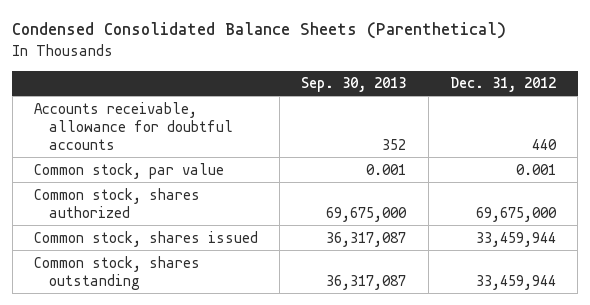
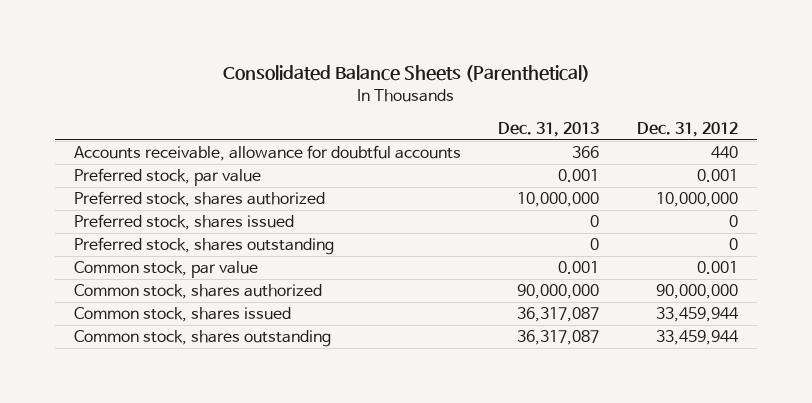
- Condensed Consolidated Balance Sheets (Parenthetical)
+ Consolidated Balance Sheets (Parenthetical)
- | Sep. 30, 2013 | Dec. 31, 2012
+ | Dec. 31, 2013 | Dec. 31, 2012
+ Preferred stock, par value | 0.001 | 0.001
+ Preferred stock, shares authorized | 10,000,000 | 10,000,000
+ Preferred stock, shares issued | 0 | 0
+ Preferred stock, shares outstanding | 0 | 0
- Common stock, shares authorized | 69,675,000 | 69,675,000
+ Common stock, shares authorized | 90,000,000 | 90,000,000

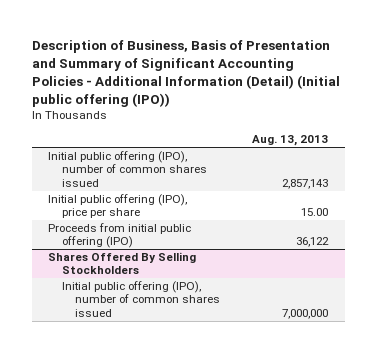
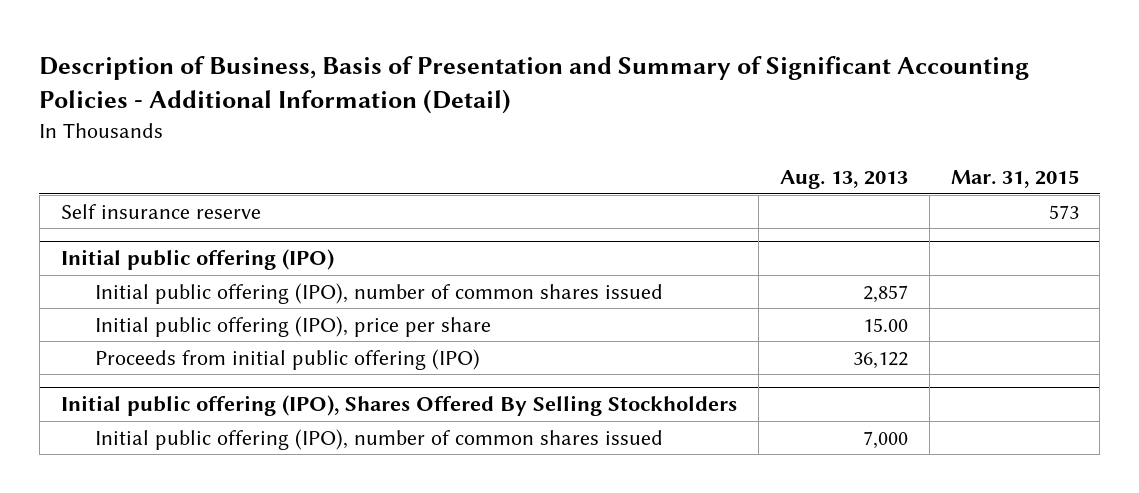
- Description of Business, Basis of Presentation and Summary of Significant Accounting Policies - Additional Information (Detail) (Initial public offering (IPO))
+ Description of Business, Basis of Presentation and Summary of Significant Accounting Policies - Additional Information (Detail)
- | Aug. 13, 2013
+ | Aug. 13, 2013 | Mar. 31, 2015
- Initial public offering (IPO), number of common shares issued | 2,857,143
+ Self insurance reserve | | 573
+ Initial public offering (IPO)
+ Initial public offering (IPO), number of common shares issued | 2,857 |
- Shares Offered By Selling Stockholders
- Initial public offering (IPO), number of common shares issued | 7,000,000
+ Initial public offering (IPO), Shares Offered By Selling Stockholders
+ Initial public offering (IPO), number of common shares issued | 7,000 |

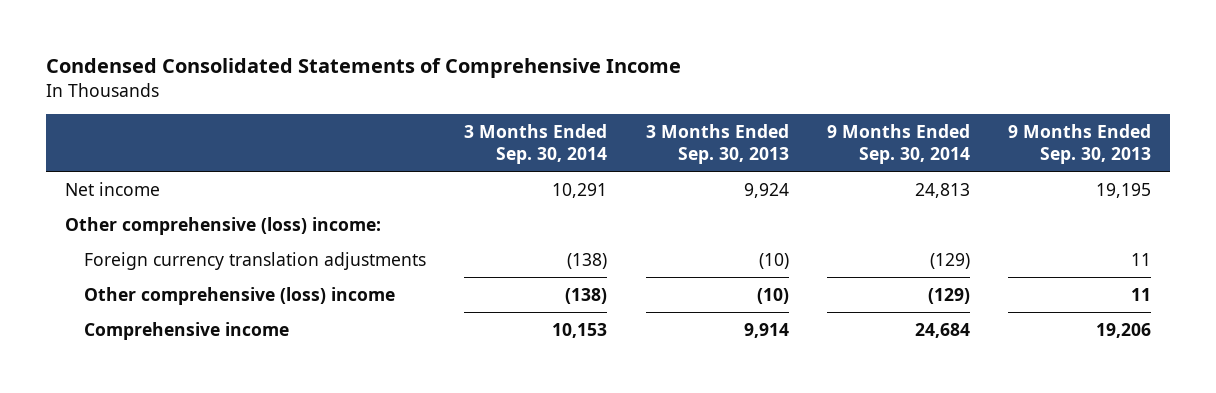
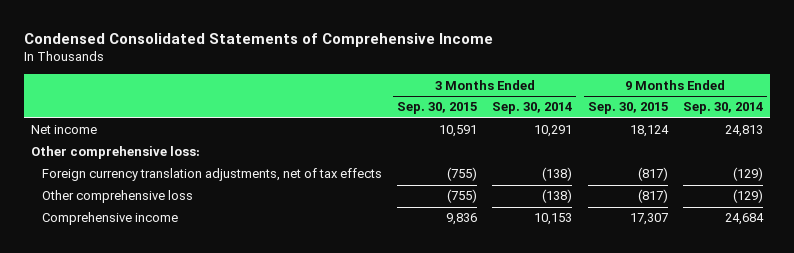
- | 3 Months Ended Sep. 30, 2014 | 3 Months Ended Sep. 30, 2013 | 9 Months Ended Sep. 30, 2014 | 9 Months Ended Sep. 30, 2013
+ | 3 Months Ended Sep. 30, 2015 | 3 Months Ended Sep. 30, 2014 | 9 Months Ended Sep. 30, 2015 | 9 Months Ended Sep. 30, 2014
- Other comprehensive (loss) income:
- Foreign currency translation adjustments | (138) | (10) | (129) | 11
- Other comprehensive (loss) income | (138) | (10) | (129) | 11
+ Other comprehensive loss:
+ Foreign currency translation adjustments, net of tax effects | (755) | (138) | (817) | (129)
+ Other comprehensive loss | (755) | (138) | (817) | (129)

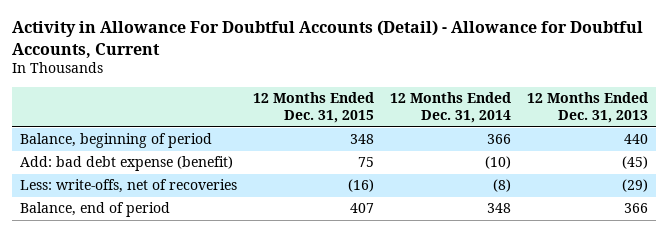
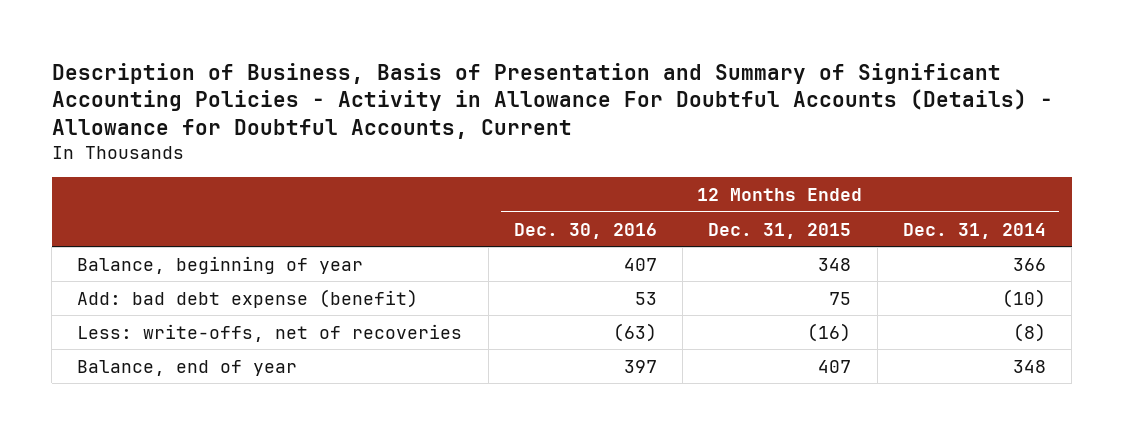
- Activity in Allowance For Doubtful Accounts (Detail) - Allowance for Doubtful Accounts, Current
+ Description of Business, Basis of Presentation and Summary of Significant Accounting Policies - Activity in Allowance For Doubtful Accounts (Details) - Allowance for Doubtful Accounts, Current
- | 12 Months Ended Dec. 31, 2015 | 12 Months Ended Dec. 31, 2014 | 12 Months Ended Dec. 31, 2013
+ | 12 Months Ended Dec. 30, 2016 | 12 Months Ended Dec. 31, 2015 | 12 Months Ended Dec. 31, 2014
- Balance, beginning of period | 348 | 366 | 440
+ Balance, beginning of year | 407 | 348 | 366
- Balance, end of period | 407 | 348 | 366
+ Balance, end of year | 397 | 407 | 348

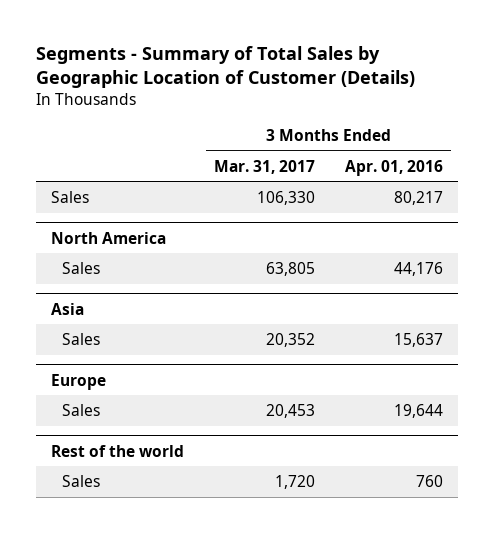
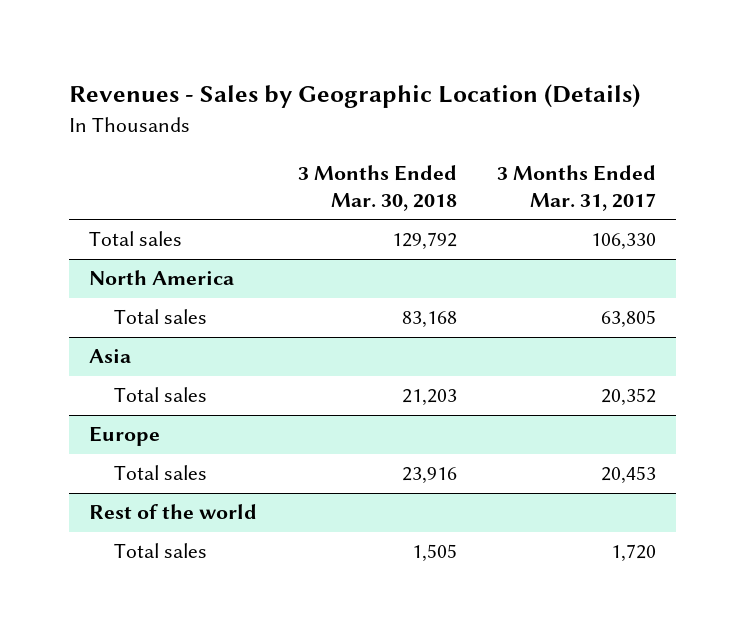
- Segments - Summary of Total Sales by Geographic Location of Customer (Details)
+ Revenues - Sales by Geographic Location (Details)
- | 3 Months Ended Mar. 31, 2017 | 3 Months Ended Apr. 01, 2016
+ | 3 Months Ended Mar. 30, 2018 | 3 Months Ended Mar. 31, 2017
- Sales | 106,330 | 80,217
+ Total sales | 129,792 | 106,330
@ North America
- Sales | 63,805 | 44,176
+ Total sales | 83,168 | 63,805
@ Asia
- Sales | 20,352 | 15,637
+ Total sales | 21,203 | 20,352
@ Europe
- Sales | 20,453 | 19,644
+ Total sales | 23,916 | 20,453
@ Rest of the world
- Sales | 1,720 | 760
+ Total sales | 1,505 | 1,720

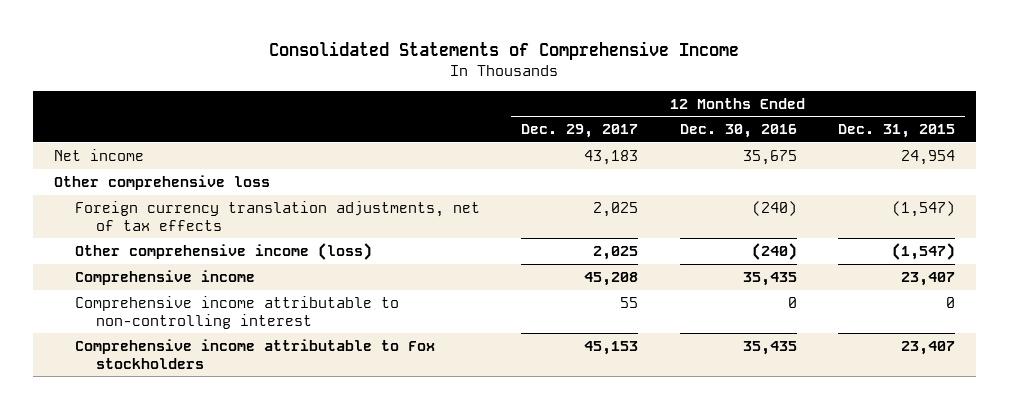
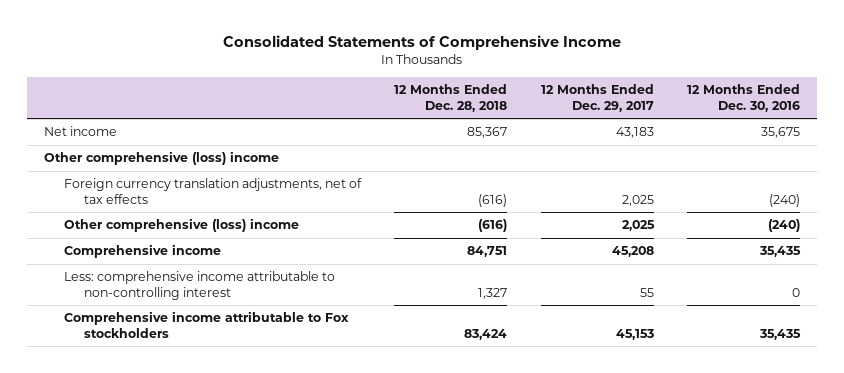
- | 12 Months Ended Dec. 29, 2017 | 12 Months Ended Dec. 30, 2016 | 12 Months Ended Dec. 31, 2015
+ | 12 Months Ended Dec. 28, 2018 | 12 Months Ended Dec. 29, 2017 | 12 Months Ended Dec. 30, 2016
- Other comprehensive loss
+ Other comprehensive (loss) income
- Other comprehensive income (loss) | 2,025 | (240) | (1,547)
+ Other comprehensive (loss) income | (616) | 2,025 | (240)
- Comprehensive income attributable to non-controlling interest | 55 | 0 | 0
+ Less: comprehensive income attributable to non-controlling interest | 1,327 | 55 | 0

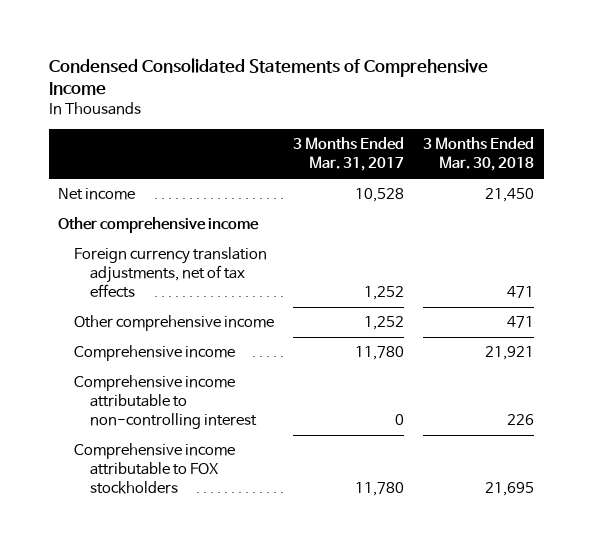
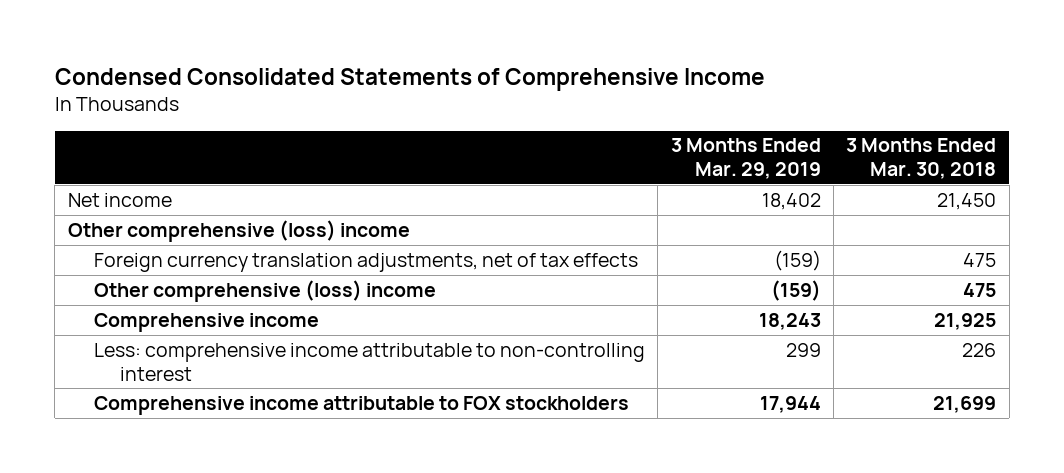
- | 3 Months Ended Mar. 31, 2017 | 3 Months Ended Mar. 30, 2018
+ | 3 Months Ended Mar. 29, 2019 | 3 Months Ended Mar. 30, 2018
- Other comprehensive income
- Foreign currency translation adjustments, net of tax effects | 1,252 | 471
- Other comprehensive income | 1,252 | 471
- Comprehensive income | 11,780 | 21,921
- Comprehensive income attributable to non-controlling interest | 0 | 226
- Comprehensive income attributable to FOX stockholders | 11,780 | 21,695
+ Other comprehensive (loss) income
+ Foreign currency translation adjustments, net of tax effects | (159) | 475
+ Other comprehensive (loss) income | (159) | 475
+ Comprehensive income | 18,243 | 21,925
+ Less: comprehensive income attributable to non-controlling interest | 299 | 226
+ Comprehensive income attributable to FOX stockholders | 17,944 | 21,699

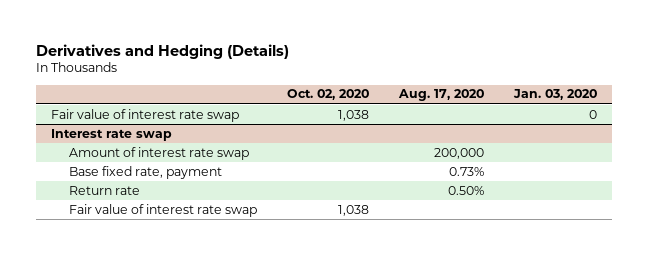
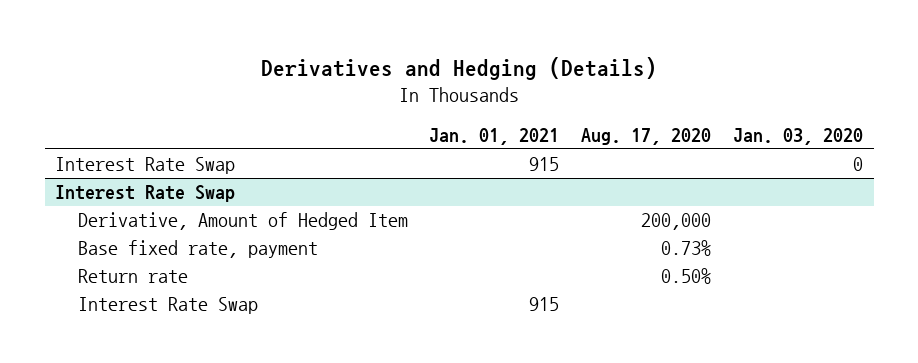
- | Oct. 02, 2020 | Aug. 17, 2020 | Jan. 03, 2020
+ | Jan. 01, 2021 | Aug. 17, 2020 | Jan. 03, 2020
- Fair value of interest rate swap | 1,038 | | 0
- Interest rate swap
- Amount of interest rate swap | | 200,000 |
+ Interest Rate Swap | 915 | | 0
+ Interest Rate Swap
+ Derivative, Amount of Hedged Item | | 200,000 |
- Fair value of interest rate swap | 1,038 | |
+ Interest Rate Swap | 915 | |

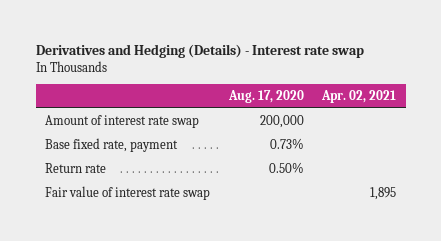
- Derivatives and Hedging (Details)
+ Derivatives and Hedging (Details) - Interest rate swap
- | Jan. 01, 2021 | Aug. 17, 2020 | Jan. 03, 2020
+ | Aug. 17, 2020 | Apr. 02, 2021
- Interest Rate Swap | 915 | | 0
- Interest Rate Swap
- Derivative, Amount of Hedged Item | | 200,000 |
+ Amount of interest rate swap | 200,000 |
- Interest Rate Swap | 915 | |
+ Fair value of interest rate swap | | 1,895

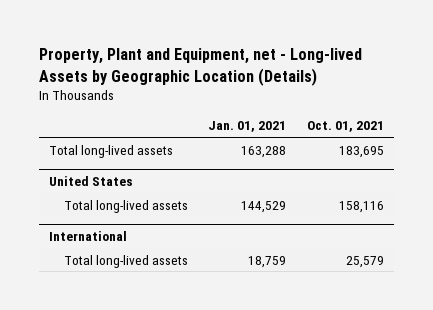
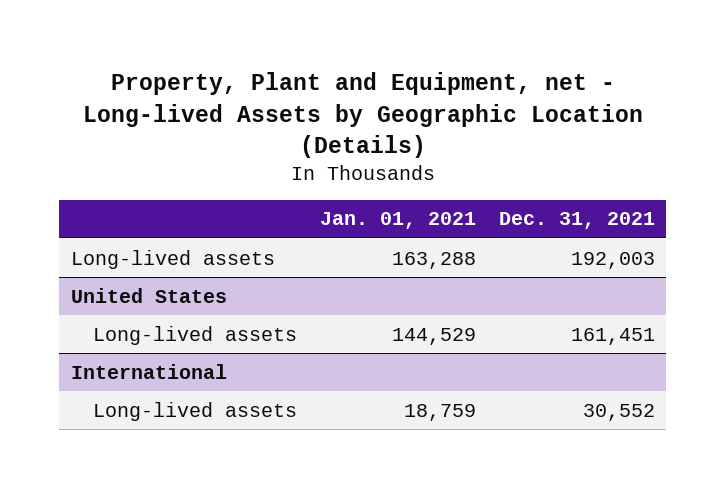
- | Jan. 01, 2021 | Oct. 01, 2021
+ | Jan. 01, 2021 | Dec. 31, 2021
- Total long-lived assets | 163,288 | 183,695
+ Long-lived assets | 163,288 | 192,003
@ United States
- Total long-lived assets | 144,529 | 158,116
+ Long-lived assets | 144,529 | 161,451
@ International
- Total long-lived assets | 18,759 | 25,579
+ Long-lived assets | 18,759 | 30,552

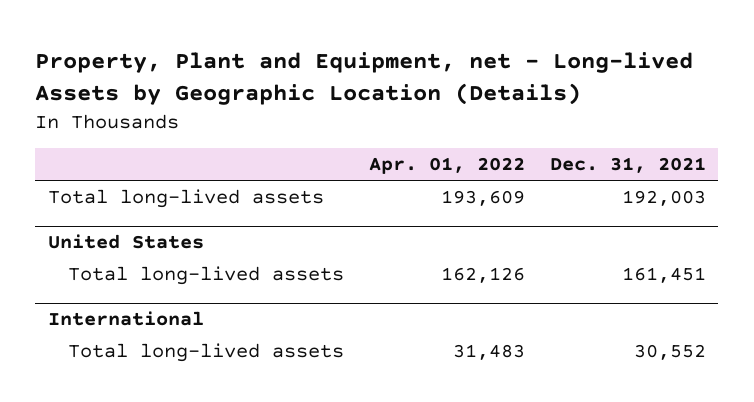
- | Jan. 01, 2021 | Dec. 31, 2021
+ | Apr. 01, 2022 | Dec. 31, 2021
- Long-lived assets | 163,288 | 192,003
+ Total long-lived assets | 193,609 | 192,003
@ United States
- Long-lived assets | 144,529 | 161,451
+ Total long-lived assets | 162,126 | 161,451
@ International
- Long-lived assets | 18,759 | 30,552
+ Total long-lived assets | 31,483 | 30,552

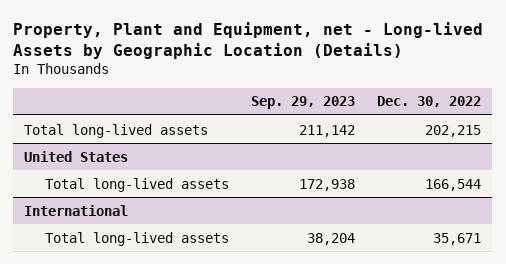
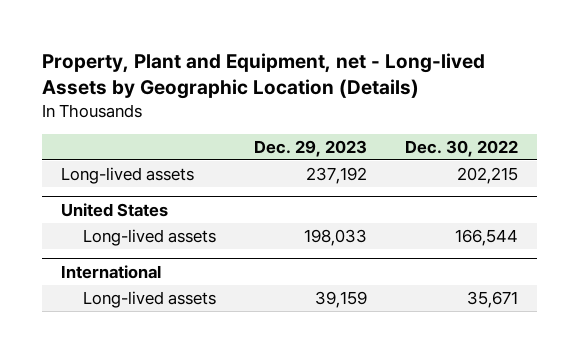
- | Sep. 29, 2023 | Dec. 30, 2022
+ | Dec. 29, 2023 | Dec. 30, 2022
- Total long-lived assets | 211,142 | 202,215
+ Long-lived assets | 237,192 | 202,215
@ United States
- Total long-lived assets | 172,938 | 166,544
+ Long-lived assets | 198,033 | 166,544
@ International
- Total long-lived assets | 38,204 | 35,671
+ Long-lived assets | 39,159 | 35,671

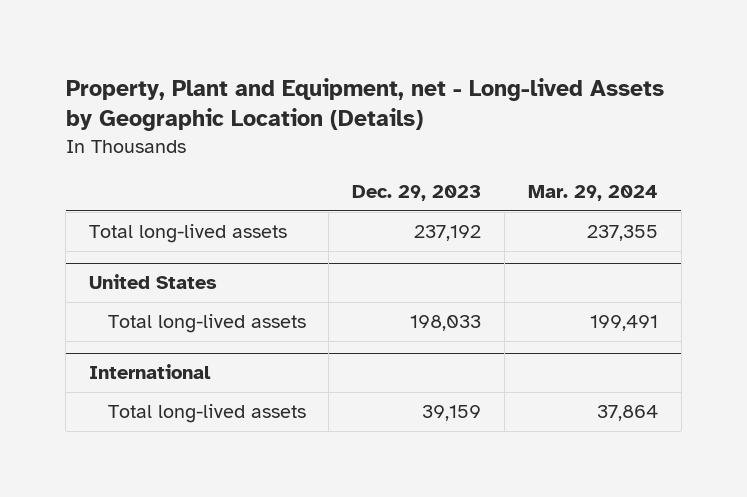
- | Dec. 29, 2023 | Dec. 30, 2022
+ | Dec. 29, 2023 | Mar. 29, 2024
- Long-lived assets | 237,192 | 202,215
+ Total long-lived assets | 237,192 | 237,355
@ United States
- Long-lived assets | 198,033 | 166,544
+ Total long-lived assets | 198,033 | 199,491
@ International
- Long-lived assets | 39,159 | 35,671
+ Total long-lived assets | 39,159 | 37,864

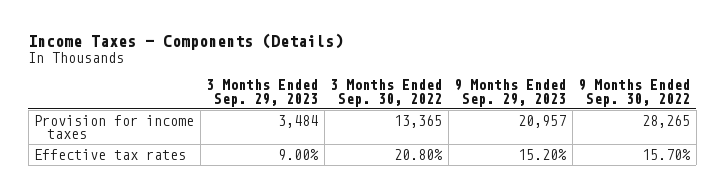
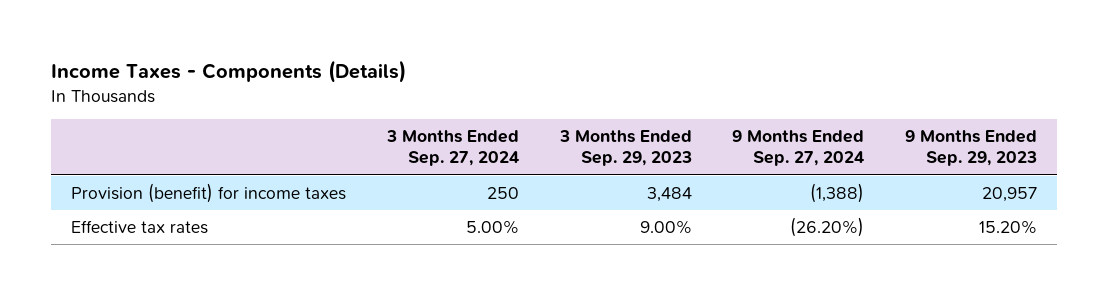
- | 3 Months Ended Sep. 29, 2023 | 3 Months Ended Sep. 30, 2022 | 9 Months Ended Sep. 29, 2023 | 9 Months Ended Sep. 30, 2022
+ | 3 Months Ended Sep. 27, 2024 | 3 Months Ended Sep. 29, 2023 | 9 Months Ended Sep. 27, 2024 | 9 Months Ended Sep. 29, 2023
- Provision for income taxes | 3,484 | 13,365 | 20,957 | 28,265
+ Provision (benefit) for income taxes | 250 | 3,484 | (1,388) | 20,957

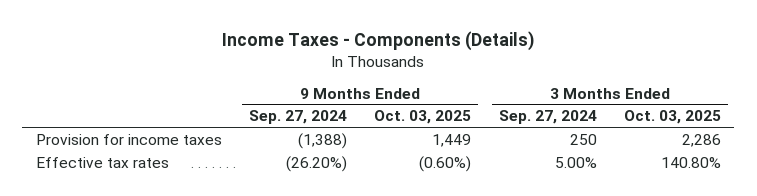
- | 3 Months Ended Sep. 27, 2024 | 3 Months Ended Sep. 29, 2023 | 9 Months Ended Sep. 27, 2024 | 9 Months Ended Sep. 29, 2023
+ | 9 Months Ended Sep. 27, 2024 | 9 Months Ended Oct. 03, 2025 | 3 Months Ended Sep. 27, 2024 | 3 Months Ended Oct. 03, 2025
- Provision (benefit) for income taxes | 250 | 3,484 | (1,388) | 20,957
+ Provision for income taxes | (1,388) | 1,449 | 250 | 2,286

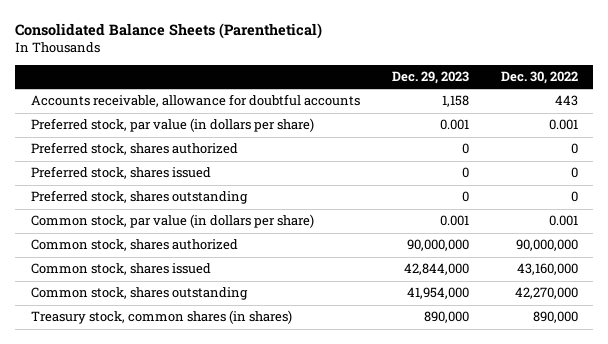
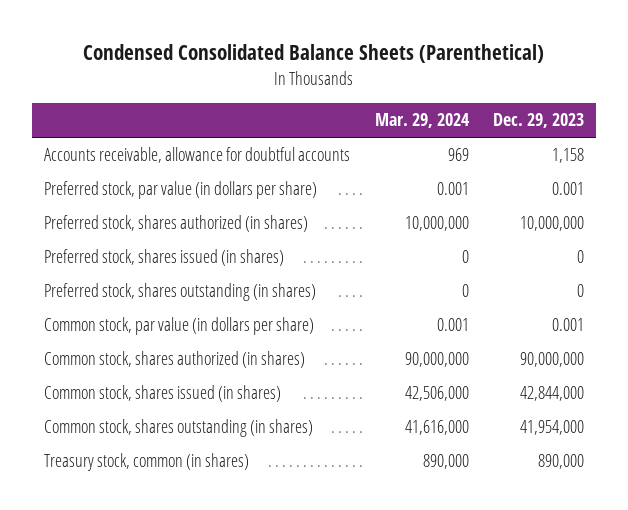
- Consolidated Balance Sheets (Parenthetical)
+ Condensed Consolidated Balance Sheets (Parenthetical)
- | Dec. 29, 2023 | Dec. 30, 2022
+ | Mar. 29, 2024 | Dec. 29, 2023
- Preferred stock, shares authorized | 0 | 0
- Preferred stock, shares issued | 0 | 0
- Preferred stock, shares outstanding | 0 | 0
+ Preferred stock, shares authorized (in shares) | 10,000,000 | 10,000,000
+ Preferred stock, shares issued (in shares) | 0 | 0
+ Preferred stock, shares outstanding (in shares) | 0 | 0
- Common stock, shares authorized | 90,000,000 | 90,000,000
- Common stock, shares issued | 42,844,000 | 43,160,000
- Common stock, shares outstanding | 41,954,000 | 42,270,000
- Treasury stock, common shares (in shares) | 890,000 | 890,000
+ Common stock, shares authorized (in shares) | 90,000,000 | 90,000,000
+ Common stock, shares issued (in shares) | 42,506,000 | 42,844,000
+ Common stock, shares outstanding (in shares) | 41,616,000 | 41,954,000
+ Treasury stock, common (in shares) | 890,000 | 890,000

